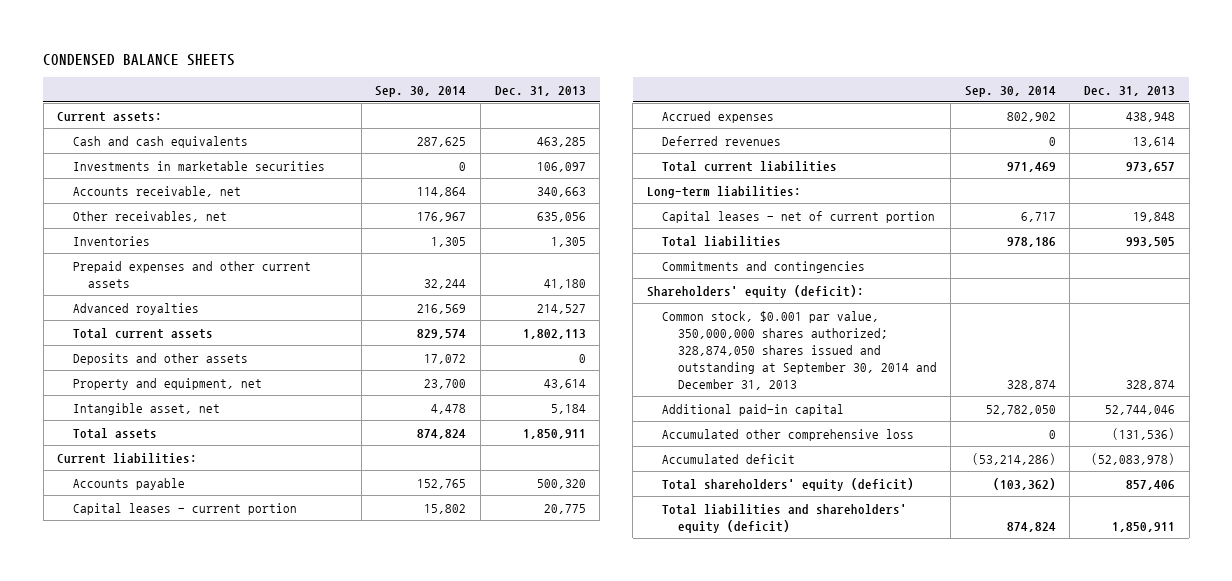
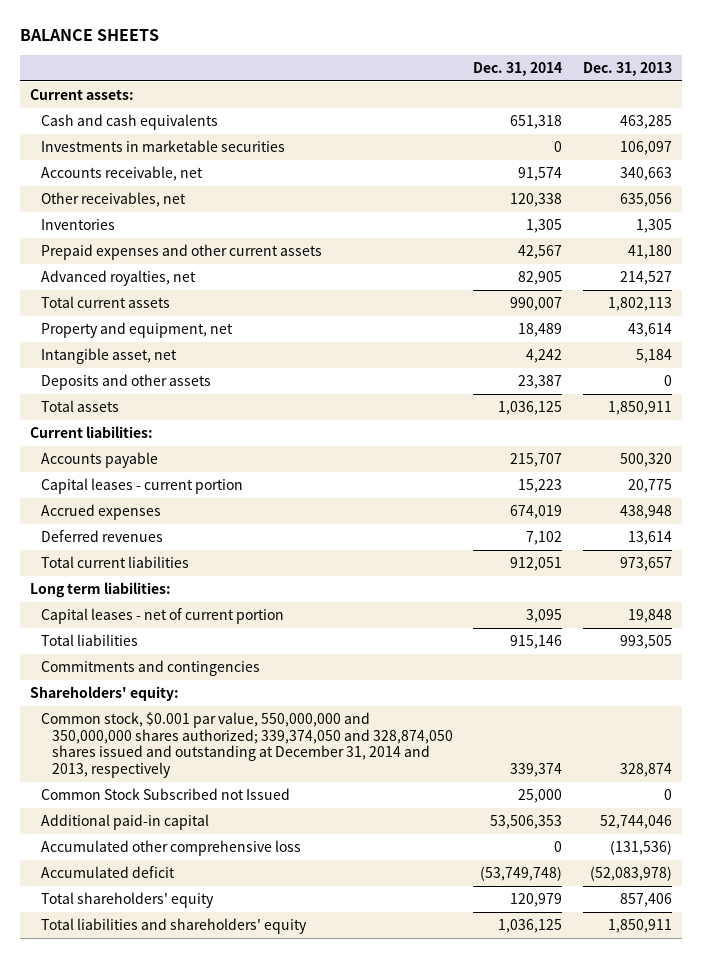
- CONDENSED BALANCE SHEETS
+ BALANCE SHEETS
- | Sep. 30, 2014 | Dec. 31, 2013
+ | Dec. 31, 2014 | Dec. 31, 2013
- Advanced royalties | 216,569 | 214,527
+ Advanced royalties, net | 82,905 | 214,527
moved down: Deposits and other assets | 23,387 | 0
- Long-term liabilities:
+ Long term liabilities:
- Shareholders' equity (deficit):
- Common stock, $0.001 par value, 350,000,000 shares authorized; 328,874,050 shares issued and outstanding at September 30, 2014 and December 31, 2013 | 328,874 | 328,874
+ Shareholders' equity:
+ Common stock, $0.001 par value, 550,000,000 and 350,000,000 shares authorized; 339,374,050 and 328,874,050 shares issued and outstanding at December 31, 2014 and 2013, respectively | 339,374 | 328,874
+ Common Stock Subscribed not Issued | 25,000 | 0
- Total shareholders' equity (deficit) | (103,362) | 857,406
- Total liabilities and shareholders' equity (deficit) | 874,824 | 1,850,911
+ Total shareholders' equity | 120,979 | 857,406
+ Total liabilities and shareholders' equity | 1,036,125 | 1,850,911

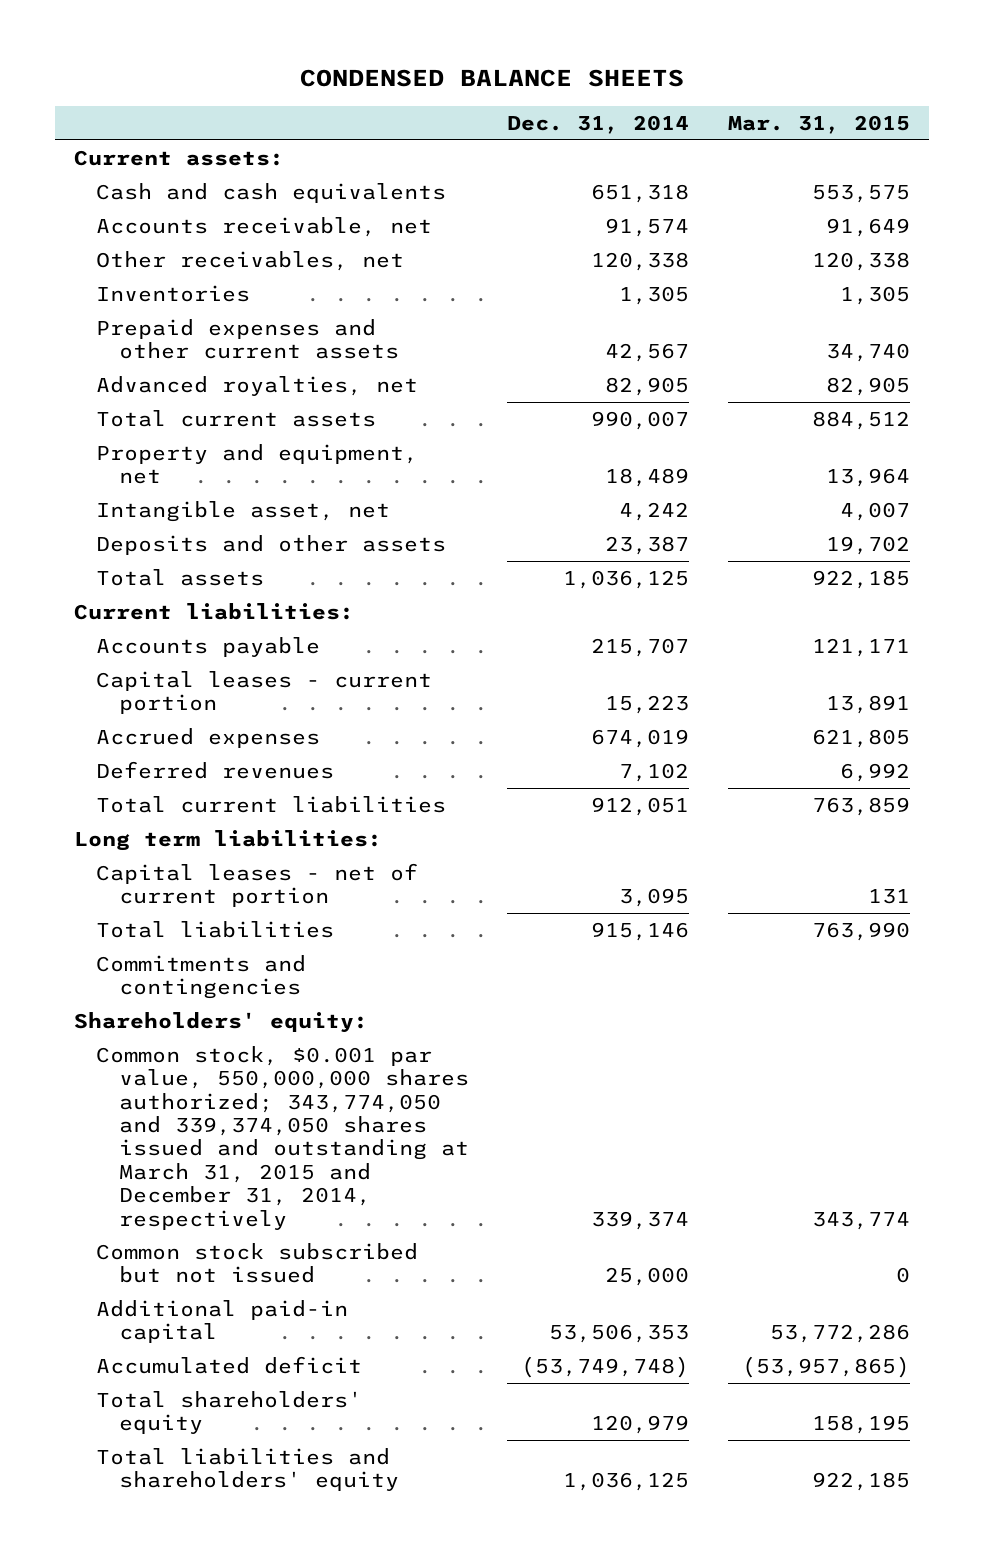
- BALANCE SHEETS
+ CONDENSED BALANCE SHEETS
- | Dec. 31, 2014 | Dec. 31, 2013
+ | Dec. 31, 2014 | Mar. 31, 2015
- Investments in marketable securities | 0 | 106,097
- Common stock, $0.001 par value, 550,000,000 and 350,000,000 shares authorized; 339,374,050 and 328,874,050 shares issued and outstanding at December 31, 2014 and 2013, respectively | 339,374 | 328,874
- Common Stock Subscribed not Issued | 25,000 | 0
+ Common stock, $0.001 par value, 550,000,000 shares authorized; 343,774,050 and 339,374,050 shares issued and outstanding at March 31, 2015 and December 31, 2014, respectively | 339,374 | 343,774
+ Common stock subscribed but not issued | 25,000 | 0
- Accumulated other comprehensive loss | 0 | (131,536)

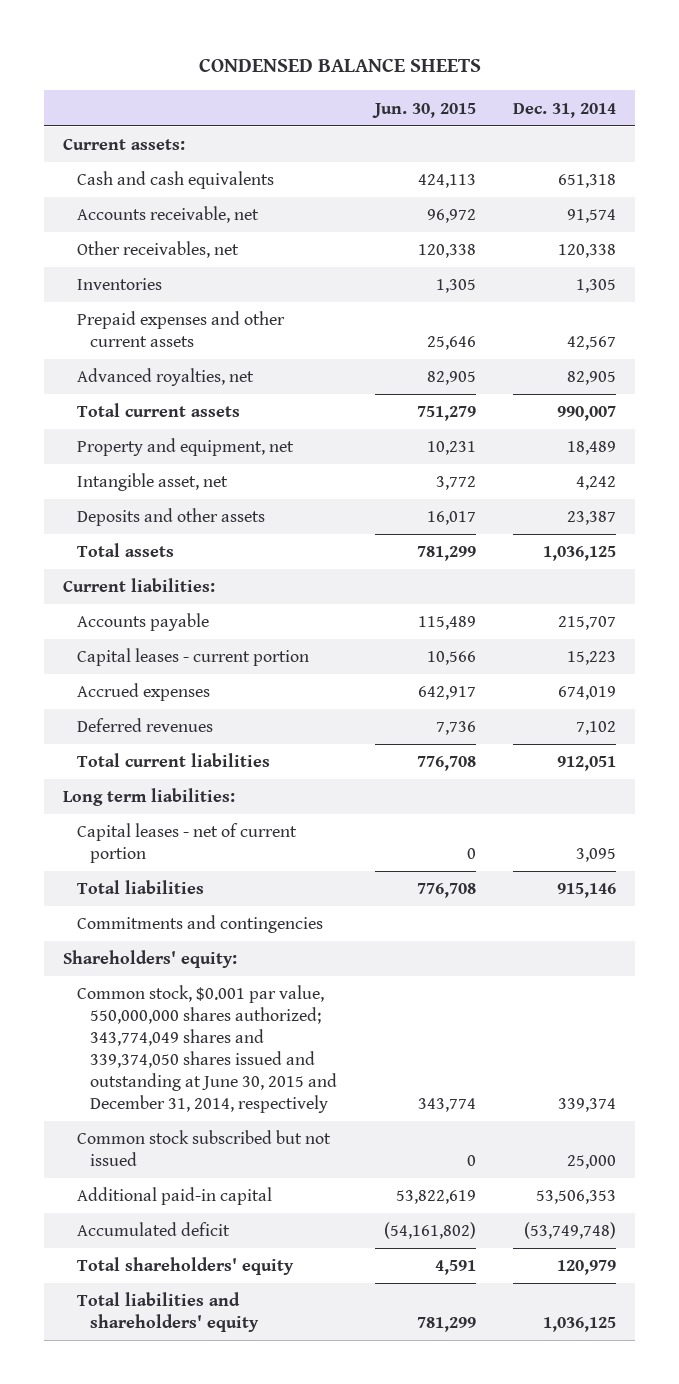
- | Dec. 31, 2014 | Mar. 31, 2015
+ | Jun. 30, 2015 | Dec. 31, 2014
- Common stock, $0.001 par value, 550,000,000 shares authorized; 343,774,050 and 339,374,050 shares issued and outstanding at March 31, 2015 and December 31, 2014, respectively | 339,374 | 343,774
+ Common stock, $0.001 par value, 550,000,000 shares authorized; 343,774,049 shares and 339,374,050 shares issued and outstanding at June 30, 2015 and December 31, 2014, respectively | 343,774 | 339,374

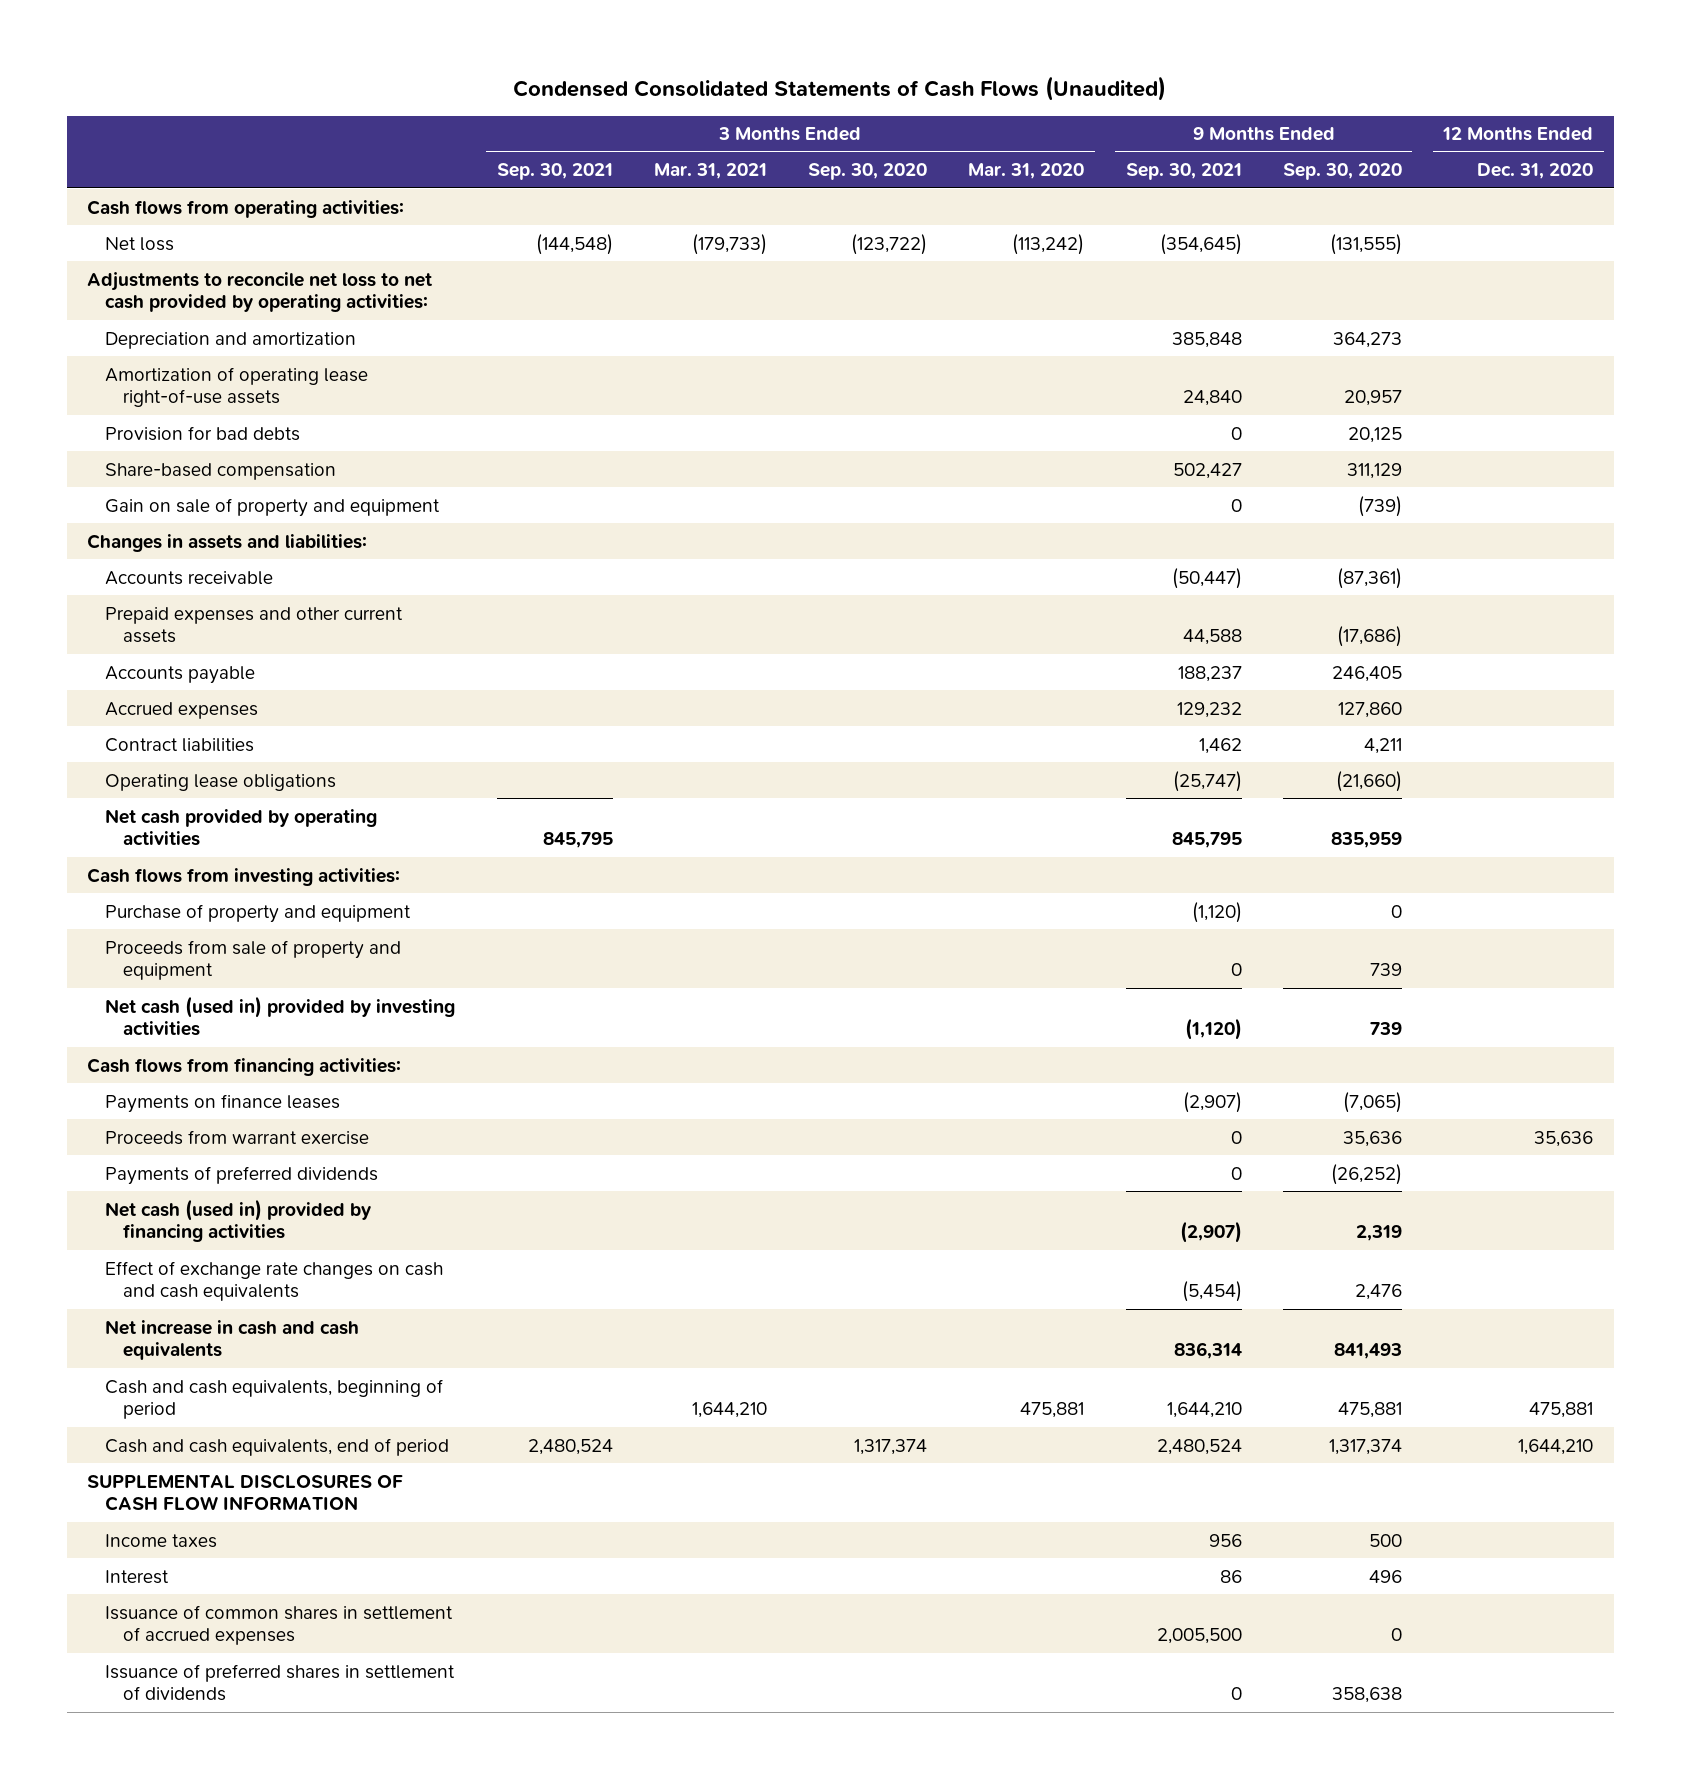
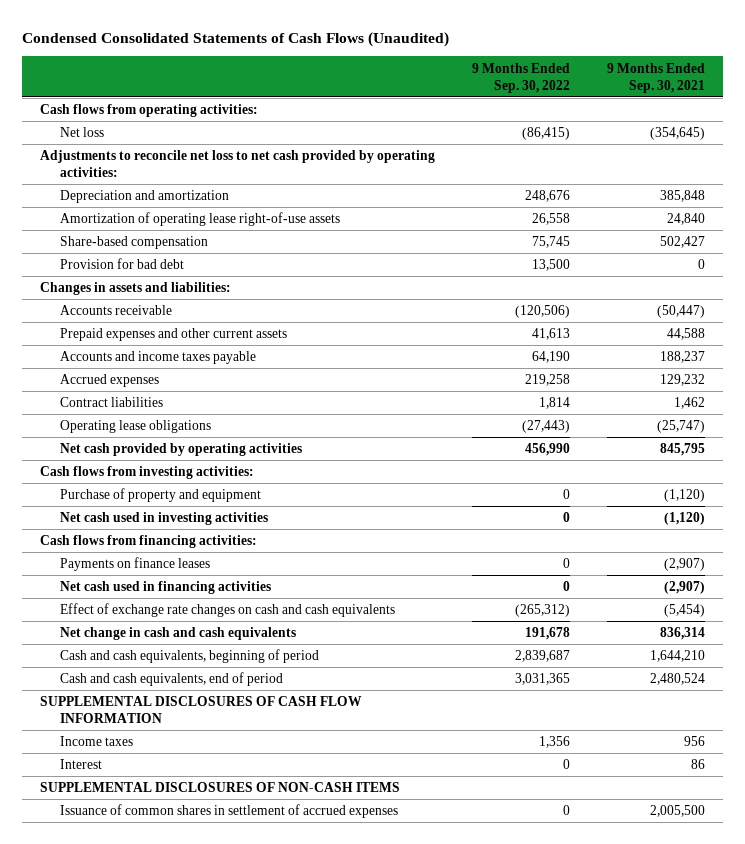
- | 3 Months Ended Sep. 30, 2021 | 3 Months Ended Mar. 31, 2021 | 3 Months Ended Sep. 30, 2020 | 3 Months Ended Mar. 31, 2020 | 9 Months Ended Sep. 30, 2021 | 9 Months Ended Sep. 30, 2020 | 12 Months Ended Dec. 31, 2020
+ | 9 Months Ended Sep. 30, 2022 | 9 Months Ended Sep. 30, 2021
- Provision for bad debts | | | | | 0 | 20,125 |
- Gain on sale of property and equipment | | | | | 0 | (739) |
+ Provision for bad debt | 13,500 | 0
- Accounts payable | | | | | 188,237 | 246,405 |
+ Accounts and income taxes payable | 64,190 | 188,237
- Proceeds from sale of property and equipment | | | | | 0 | 739 |
- Net cash (used in) provided by investing activities | | | | | (1,120) | 739 |
+ Net cash used in investing activities | 0 | (1,120)
- Proceeds from warrant exercise | | | | | 0 | 35,636 | 35,636
- Payments of preferred dividends | | | | | 0 | (26,252) |
- Net cash (used in) provided by financing activities | | | | | (2,907) | 2,319 |
+ Net cash used in financing activities | 0 | (2,907)
- Net increase in cash and cash equivalents | | | | | 836,314 | 841,493 |
+ Net change in cash and cash equivalents | 191,678 | 836,314
+ SUPPLEMENTAL DISCLOSURES OF NON-CASH ITEMS
- Issuance of preferred shares in settlement of dividends | | | | | 0 | 358,638 |

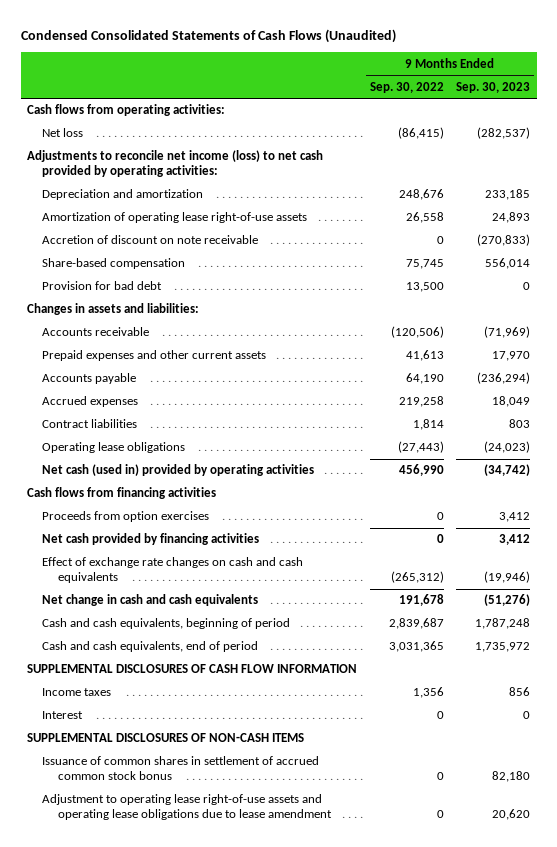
- | 9 Months Ended Sep. 30, 2022 | 9 Months Ended Sep. 30, 2021
+ | 9 Months Ended Sep. 30, 2022 | 9 Months Ended Sep. 30, 2023
- Adjustments to reconcile net loss to net cash provided by operating activities:
+ Adjustments to reconcile net income (loss) to net cash provided by operating activities:
+ Accretion of discount on note receivable | 0 | (270,833)
- Accounts and income taxes payable | 64,190 | 188,237
+ Accounts payable | 64,190 | (236,294)
- Net cash provided by operating activities | 456,990 | 845,795
- Cash flows from investing activities:
- Purchase of property and equipment | 0 | (1,120)
- Net cash used in investing activities | 0 | (1,120)
- Cash flows from financing activities:
- Payments on finance leases | 0 | (2,907)
- Net cash used in financing activities | 0 | (2,907)
+ Net cash (used in) provided by operating activities | 456,990 | (34,742)
+ Cash flows from financing activities
+ Proceeds from option exercises | 0 | 3,412
+ Net cash provided by financing activities | 0 | 3,412
- Issuance of common shares in settlement of accrued expenses | 0 | 2,005,500
+ Issuance of common shares in settlement of accrued common stock bonus | 0 | 82,180
+ Adjustment to operating lease right-of-use assets and operating lease obligations due to lease amendment | 0 | 20,620

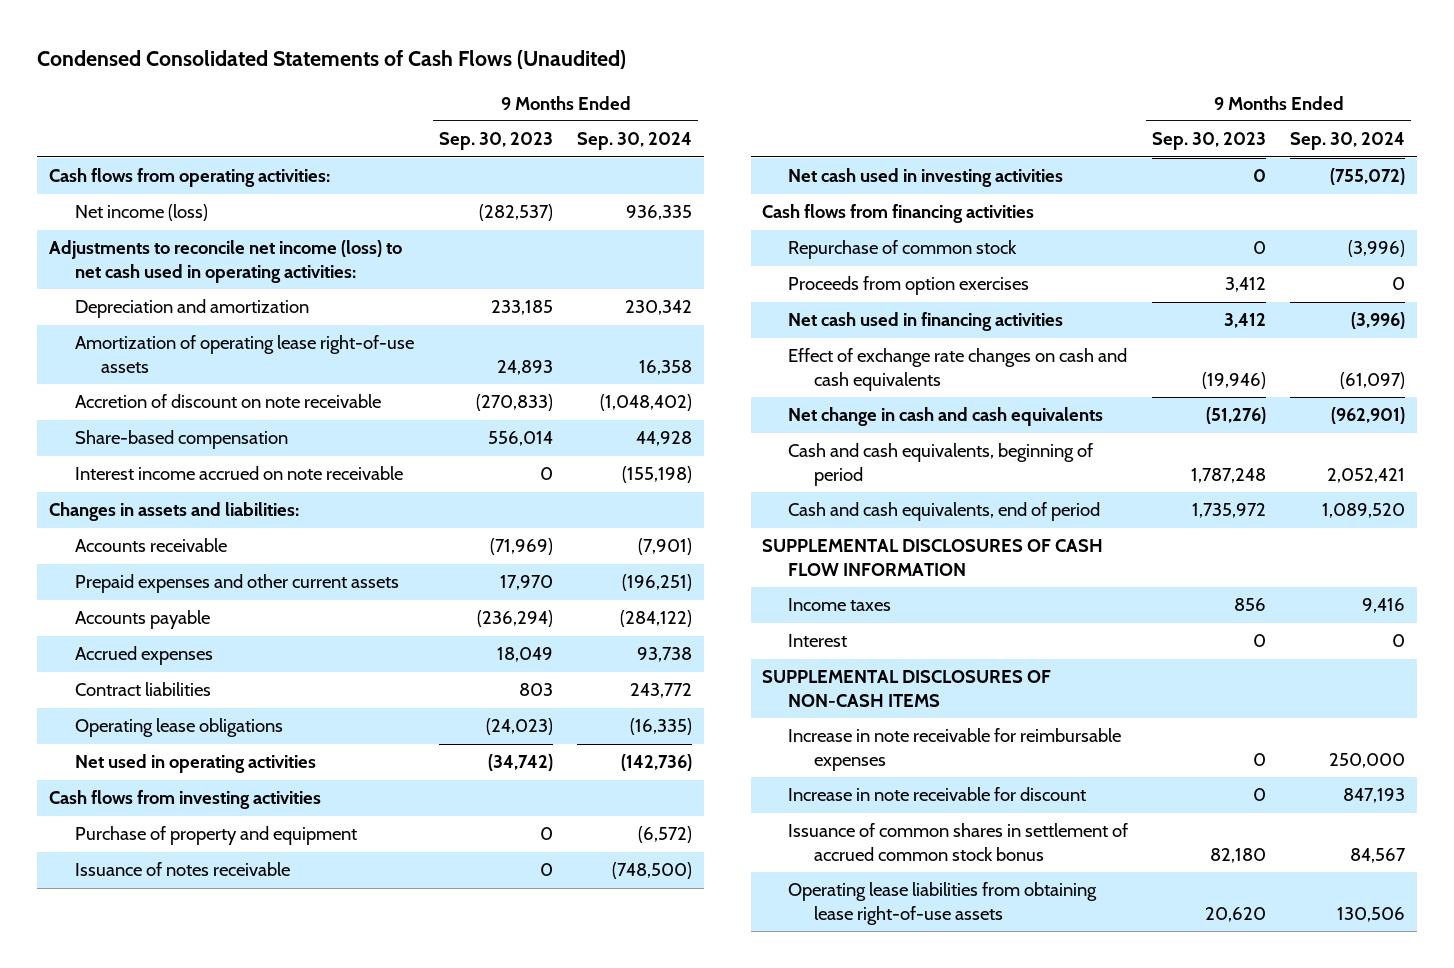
- | 9 Months Ended Sep. 30, 2022 | 9 Months Ended Sep. 30, 2023
+ | 9 Months Ended Sep. 30, 2023 | 9 Months Ended Sep. 30, 2024
- Net loss | (86,415) | (282,537)
- Adjustments to reconcile net income (loss) to net cash provided by operating activities:
+ Net income (loss) | (282,537) | 936,335
+ Adjustments to reconcile net income (loss) to net cash used in operating activities:
- Provision for bad debt | 13,500 | 0
+ Interest income accrued on note receivable | 0 | (155,198)
- Net cash (used in) provided by operating activities | 456,990 | (34,742)
+ Net used in operating activities | (34,742) | (142,736)
+ Cash flows from investing activities
+ Purchase of property and equipment | 0 | (6,572)
+ Issuance of notes receivable | 0 | (748,500)
+ Net cash used in investing activities | 0 | (755,072)
+ Repurchase of common stock | 0 | (3,996)
- Net cash provided by financing activities | 0 | 3,412
+ Net cash used in financing activities | 3,412 | (3,996)
+ Increase in note receivable for reimbursable expenses | 0 | 250,000
+ Increase in note receivable for discount | 0 | 847,193
- Adjustment to operating lease right-of-use assets and operating lease obligations due to lease amendment | 0 | 20,620
+ Operating lease liabilities from obtaining lease right-of-use assets | 20,620 | 130,506

